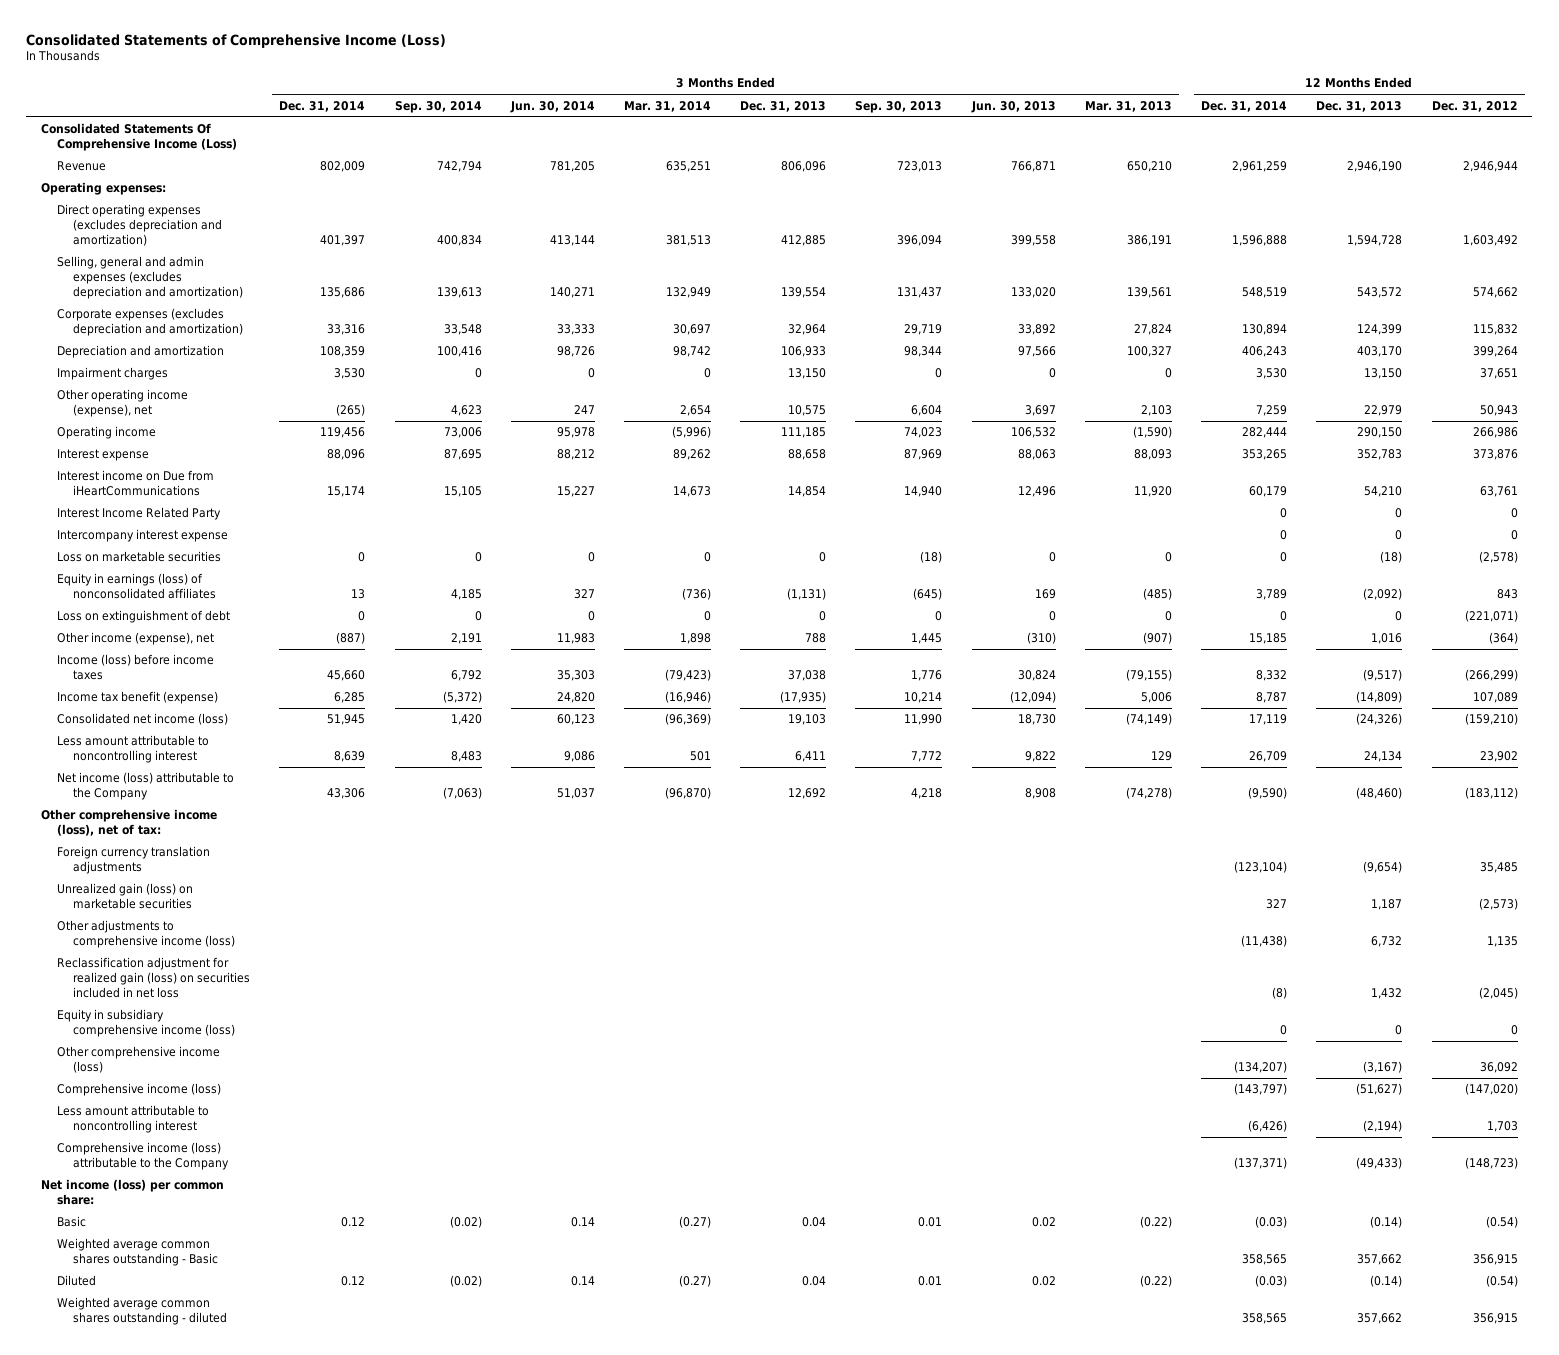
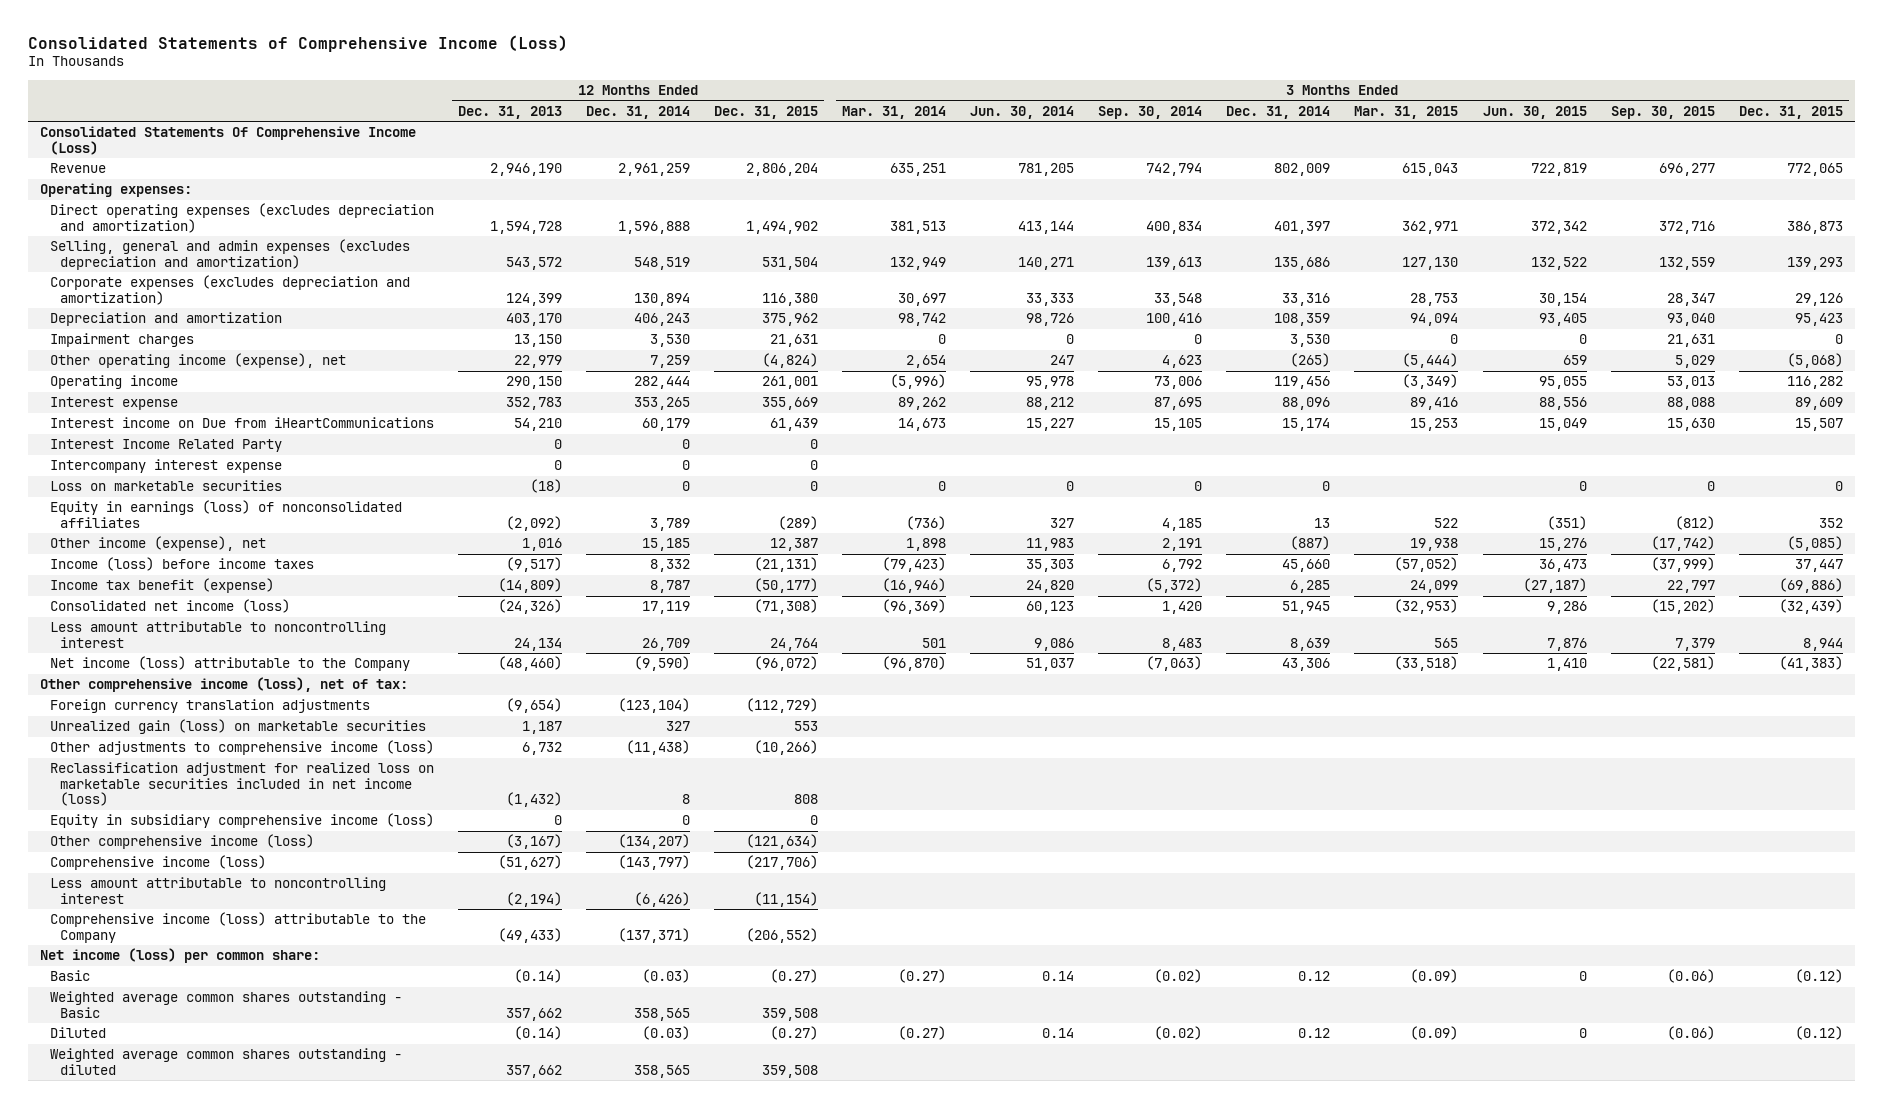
- | 3 Months Ended Dec. 31, 2014 | 3 Months Ended Sep. 30, 2014 | 3 Months Ended Jun. 30, 2014 | 3 Months Ended Mar. 31, 2014 | 3 Months Ended Dec. 31, 2013 | 3 Months Ended Sep. 30, 2013 | 3 Months Ended Jun. 30, 2013 | 3 Months Ended Mar. 31, 2013 | 12 Months Ended Dec. 31, 2014 | 12 Months Ended Dec. 31, 2013 | 12 Months Ended Dec. 31, 2012
+ | 12 Months Ended Dec. 31, 2013 | 12 Months Ended Dec. 31, 2014 | 12 Months Ended Dec. 31, 2015 | 3 Months Ended Mar. 31, 2014 | 3 Months Ended Jun. 30, 2014 | 3 Months Ended Sep. 30, 2014 | 3 Months Ended Dec. 31, 2014 | 3 Months Ended Mar. 31, 2015 | 3 Months Ended Jun. 30, 2015 | 3 Months Ended Sep. 30, 2015 | 3 Months Ended Dec. 31, 2015
- Loss on extinguishment of debt | 0 | 0 | 0 | 0 | 0 | 0 | 0 | 0 | 0 | 0 | (221,071)
- Reclassification adjustment for realized gain (loss) on securities included in net loss | | | | | | | | | (8) | 1,432 | (2,045)
+ Reclassification adjustment for realized loss on marketable securities included in net income (loss) | (1,432) | 8 | 808 | | | | | | | |

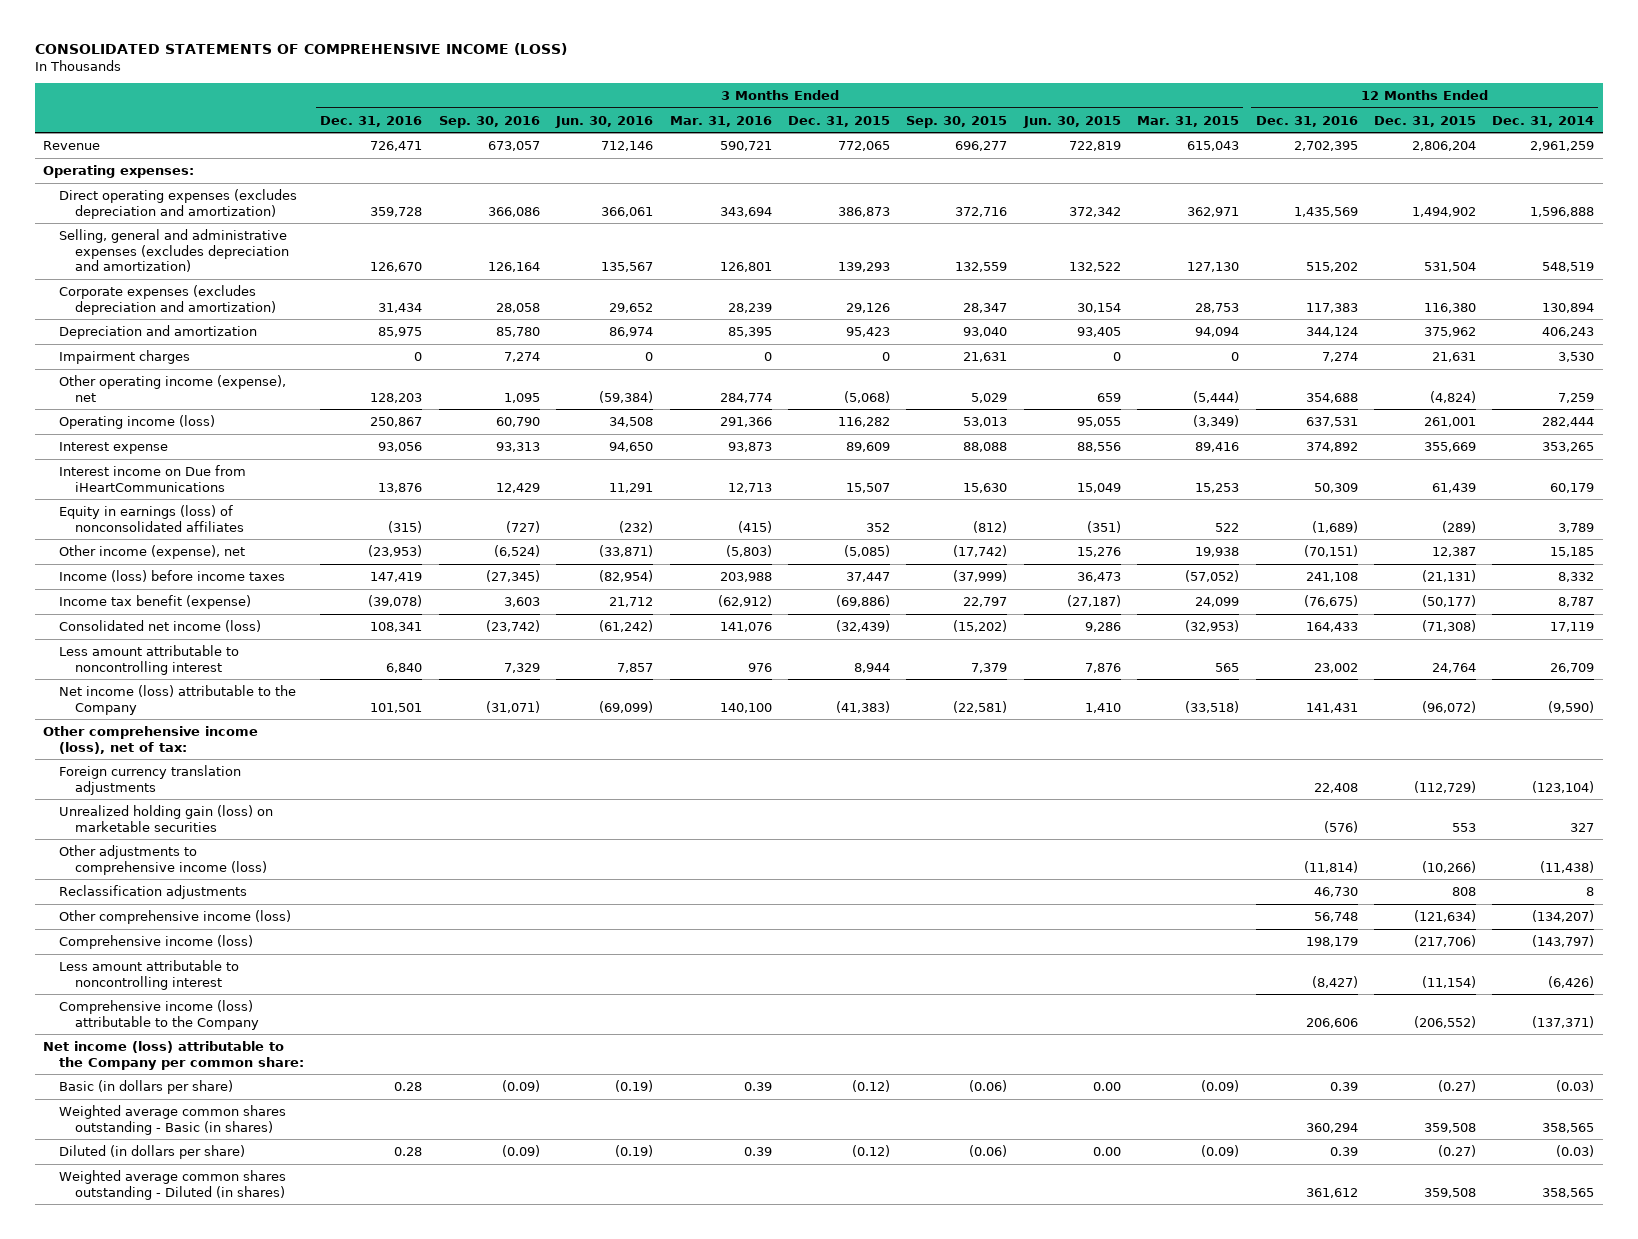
- Consolidated Statements of Comprehensive Income (Loss)
+ CONSOLIDATED STATEMENTS OF COMPREHENSIVE INCOME (LOSS)
- | 12 Months Ended Dec. 31, 2013 | 12 Months Ended Dec. 31, 2014 | 12 Months Ended Dec. 31, 2015 | 3 Months Ended Mar. 31, 2014 | 3 Months Ended Jun. 30, 2014 | 3 Months Ended Sep. 30, 2014 | 3 Months Ended Dec. 31, 2014 | 3 Months Ended Mar. 31, 2015 | 3 Months Ended Jun. 30, 2015 | 3 Months Ended Sep. 30, 2015 | 3 Months Ended Dec. 31, 2015
+ | 3 Months Ended Dec. 31, 2016 | 3 Months Ended Sep. 30, 2016 | 3 Months Ended Jun. 30, 2016 | 3 Months Ended Mar. 31, 2016 | 3 Months Ended Dec. 31, 2015 | 3 Months Ended Sep. 30, 2015 | 3 Months Ended Jun. 30, 2015 | 3 Months Ended Mar. 31, 2015 | 12 Months Ended Dec. 31, 2016 | 12 Months Ended Dec. 31, 2015 | 12 Months Ended Dec. 31, 2014
- Consolidated Statements Of Comprehensive Income (Loss)
- Selling, general and admin expenses (excludes depreciation and amortization) | 543,572 | 548,519 | 531,504 | 132,949 | 140,271 | 139,613 | 135,686 | 127,130 | 132,522 | 132,559 | 139,293
+ Selling, general and administrative expenses (excludes depreciation and amortization) | 126,670 | 126,164 | 135,567 | 126,801 | 139,293 | 132,559 | 132,522 | 127,130 | 515,202 | 531,504 | 548,519
- Operating income | 290,150 | 282,444 | 261,001 | (5,996) | 95,978 | 73,006 | 119,456 | (3,349) | 95,055 | 53,013 | 116,282
+ Operating income (loss) | 250,867 | 60,790 | 34,508 | 291,366 | 116,282 | 53,013 | 95,055 | (3,349) | 637,531 | 261,001 | 282,444
- Interest Income Related Party | 0 | 0 | 0 | | | | | | | |
- Intercompany interest expense | 0 | 0 | 0 | | | | | | | |
- Loss on marketable securities | (18) | 0 | 0 | 0 | 0 | 0 | 0 | | 0 | 0 | 0
- Unrealized gain (loss) on marketable securities | 1,187 | 327 | 553 | | | | | | | |
+ Unrealized holding gain (loss) on marketable securities | | | | | | | | | (576) | 553 | 327
- Reclassification adjustment for realized loss on marketable securities included in net income (loss) | (1,432) | 8 | 808 | | | | | | | |
- Equity in subsidiary comprehensive income (loss) | 0 | 0 | 0 | | | | | | | |
+ Reclassification adjustments | | | | | | | | | 46,730 | 808 | 8
- Net income (loss) per common share:
- Basic | (0.14) | (0.03) | (0.27) | (0.27) | 0.14 | (0.02) | 0.12 | (0.09) | 0 | (0.06) | (0.12)
- Weighted average common shares outstanding - Basic | 357,662 | 358,565 | 359,508 | | | | | | | |
- Diluted | (0.14) | (0.03) | (0.27) | (0.27) | 0.14 | (0.02) | 0.12 | (0.09) | 0 | (0.06) | (0.12)
- Weighted average common shares outstanding - diluted | 357,662 | 358,565 | 359,508 | | | | | | | |
+ Net income (loss) attributable to the Company per common share:
+ Basic (in dollars per share) | 0.28 | (0.09) | (0.19) | 0.39 | (0.12) | (0.06) | 0.00 | (0.09) | 0.39 | (0.27) | (0.03)
+ Weighted average common shares outstanding - Basic (in shares) | | | | | | | | | 360,294 | 359,508 | 358,565
+ Diluted (in dollars per share) | 0.28 | (0.09) | (0.19) | 0.39 | (0.12) | (0.06) | 0.00 | (0.09) | 0.39 | (0.27) | (0.03)
+ Weighted average common shares outstanding - Diluted (in shares) | | | | | | | | | 361,612 | 359,508 | 358,565

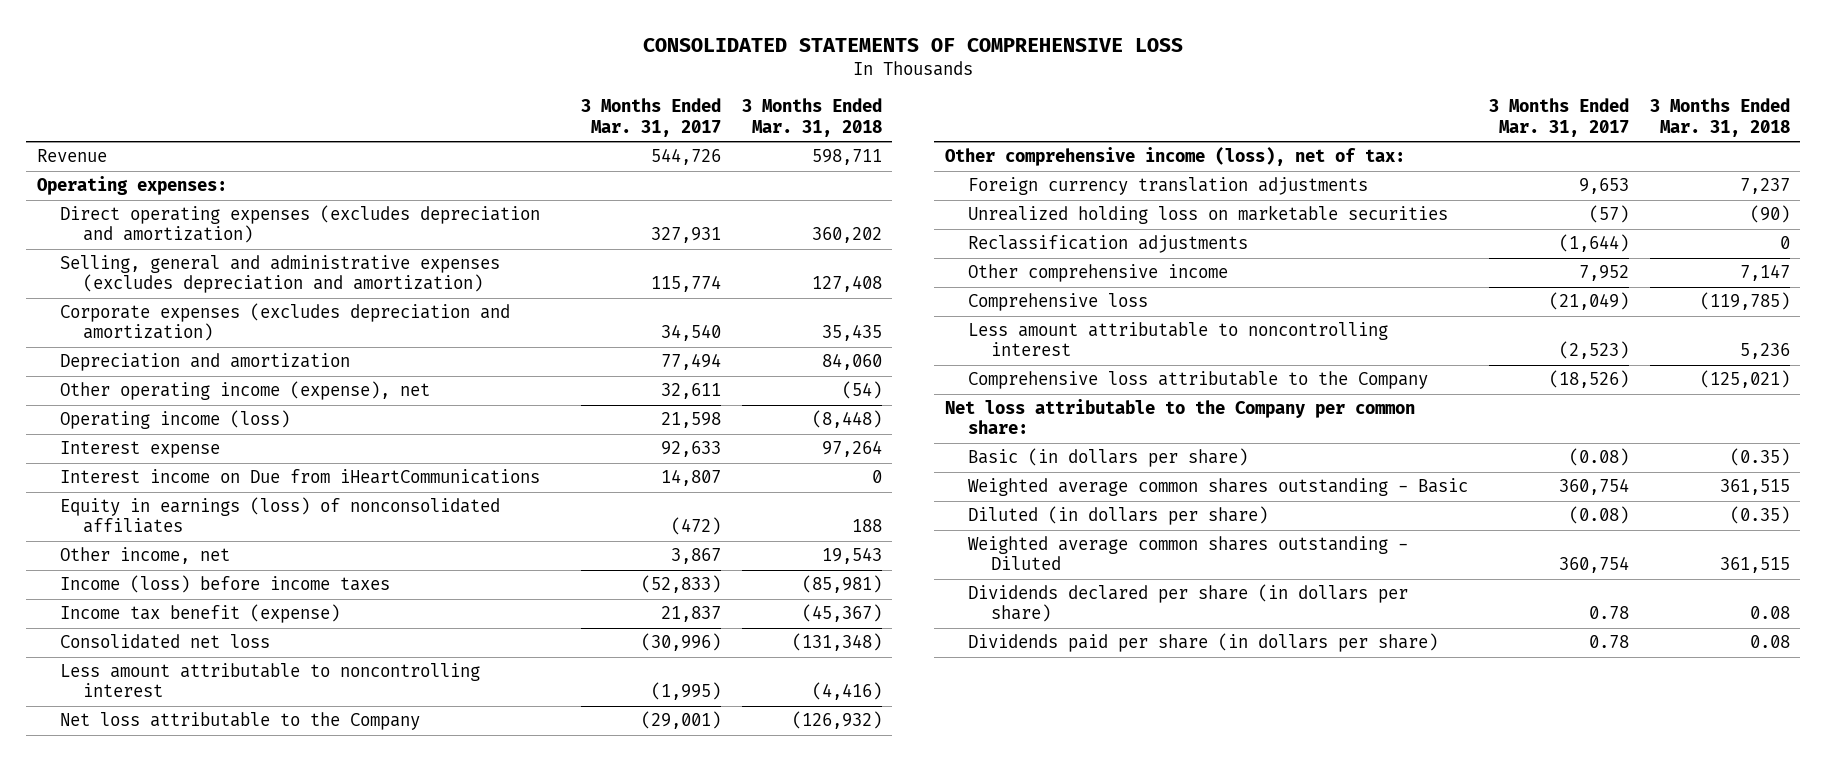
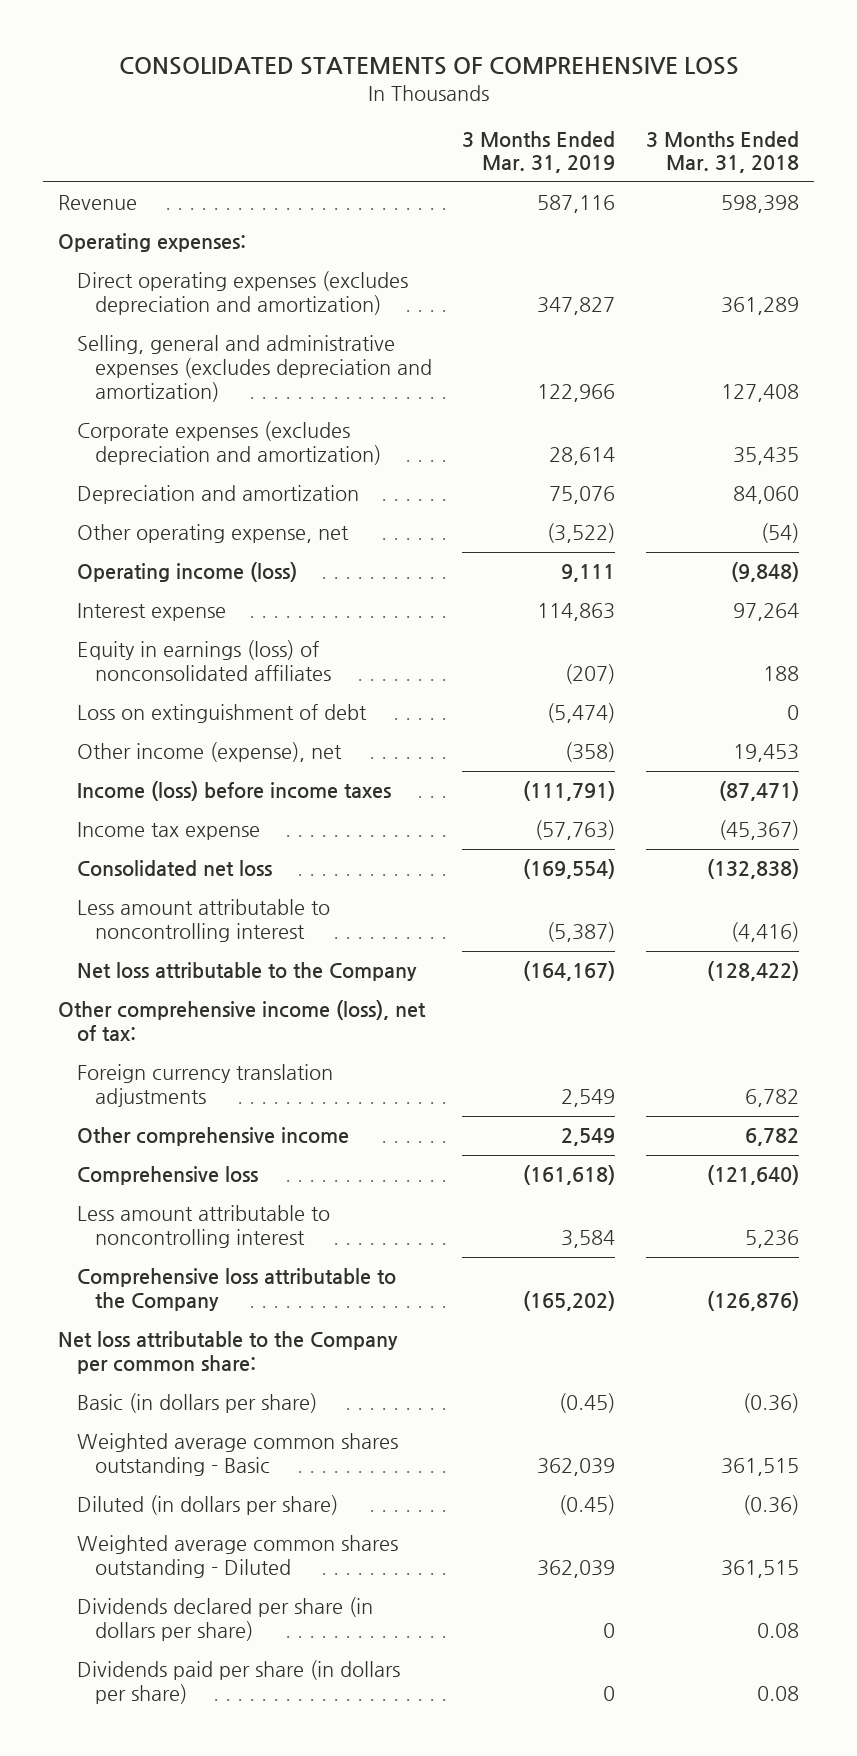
- | 3 Months Ended Mar. 31, 2017 | 3 Months Ended Mar. 31, 2018
+ | 3 Months Ended Mar. 31, 2019 | 3 Months Ended Mar. 31, 2018
- Revenue | 544,726 | 598,711
+ Revenue | 587,116 | 598,398
- Direct operating expenses (excludes depreciation and amortization) | 327,931 | 360,202
+ Direct operating expenses (excludes depreciation and amortization) | 347,827 | 361,289
- Other operating income (expense), net | 32,611 | (54)
- Operating income (loss) | 21,598 | (8,448)
+ Other operating expense, net | (3,522) | (54)
+ Operating income (loss) | 9,111 | (9,848)
- Interest income on Due from iHeartCommunications | 14,807 | 0
- Other income, net | 3,867 | 19,543
- Income (loss) before income taxes | (52,833) | (85,981)
- Income tax benefit (expense) | 21,837 | (45,367)
- Consolidated net loss | (30,996) | (131,348)
+ Loss on extinguishment of debt | (5,474) | 0
+ Other income (expense), net | (358) | 19,453
+ Income (loss) before income taxes | (111,791) | (87,471)
+ Income tax expense | (57,763) | (45,367)
+ Consolidated net loss | (169,554) | (132,838)
- Net loss attributable to the Company | (29,001) | (126,932)
+ Net loss attributable to the Company | (164,167) | (128,422)
- Foreign currency translation adjustments | 9,653 | 7,237
- Unrealized holding loss on marketable securities | (57) | (90)
- Reclassification adjustments | (1,644) | 0
- Other comprehensive income | 7,952 | 7,147
- Comprehensive loss | (21,049) | (119,785)
+ Foreign currency translation adjustments | 2,549 | 6,782
+ Other comprehensive income | 2,549 | 6,782
+ Comprehensive loss | (161,618) | (121,640)
- Comprehensive loss attributable to the Company | (18,526) | (125,021)
+ Comprehensive loss attributable to the Company | (165,202) | (126,876)
- Basic (in dollars per share) | (0.08) | (0.35)
+ Basic (in dollars per share) | (0.45) | (0.36)
- Diluted (in dollars per share) | (0.08) | (0.35)
+ Diluted (in dollars per share) | (0.45) | (0.36)

